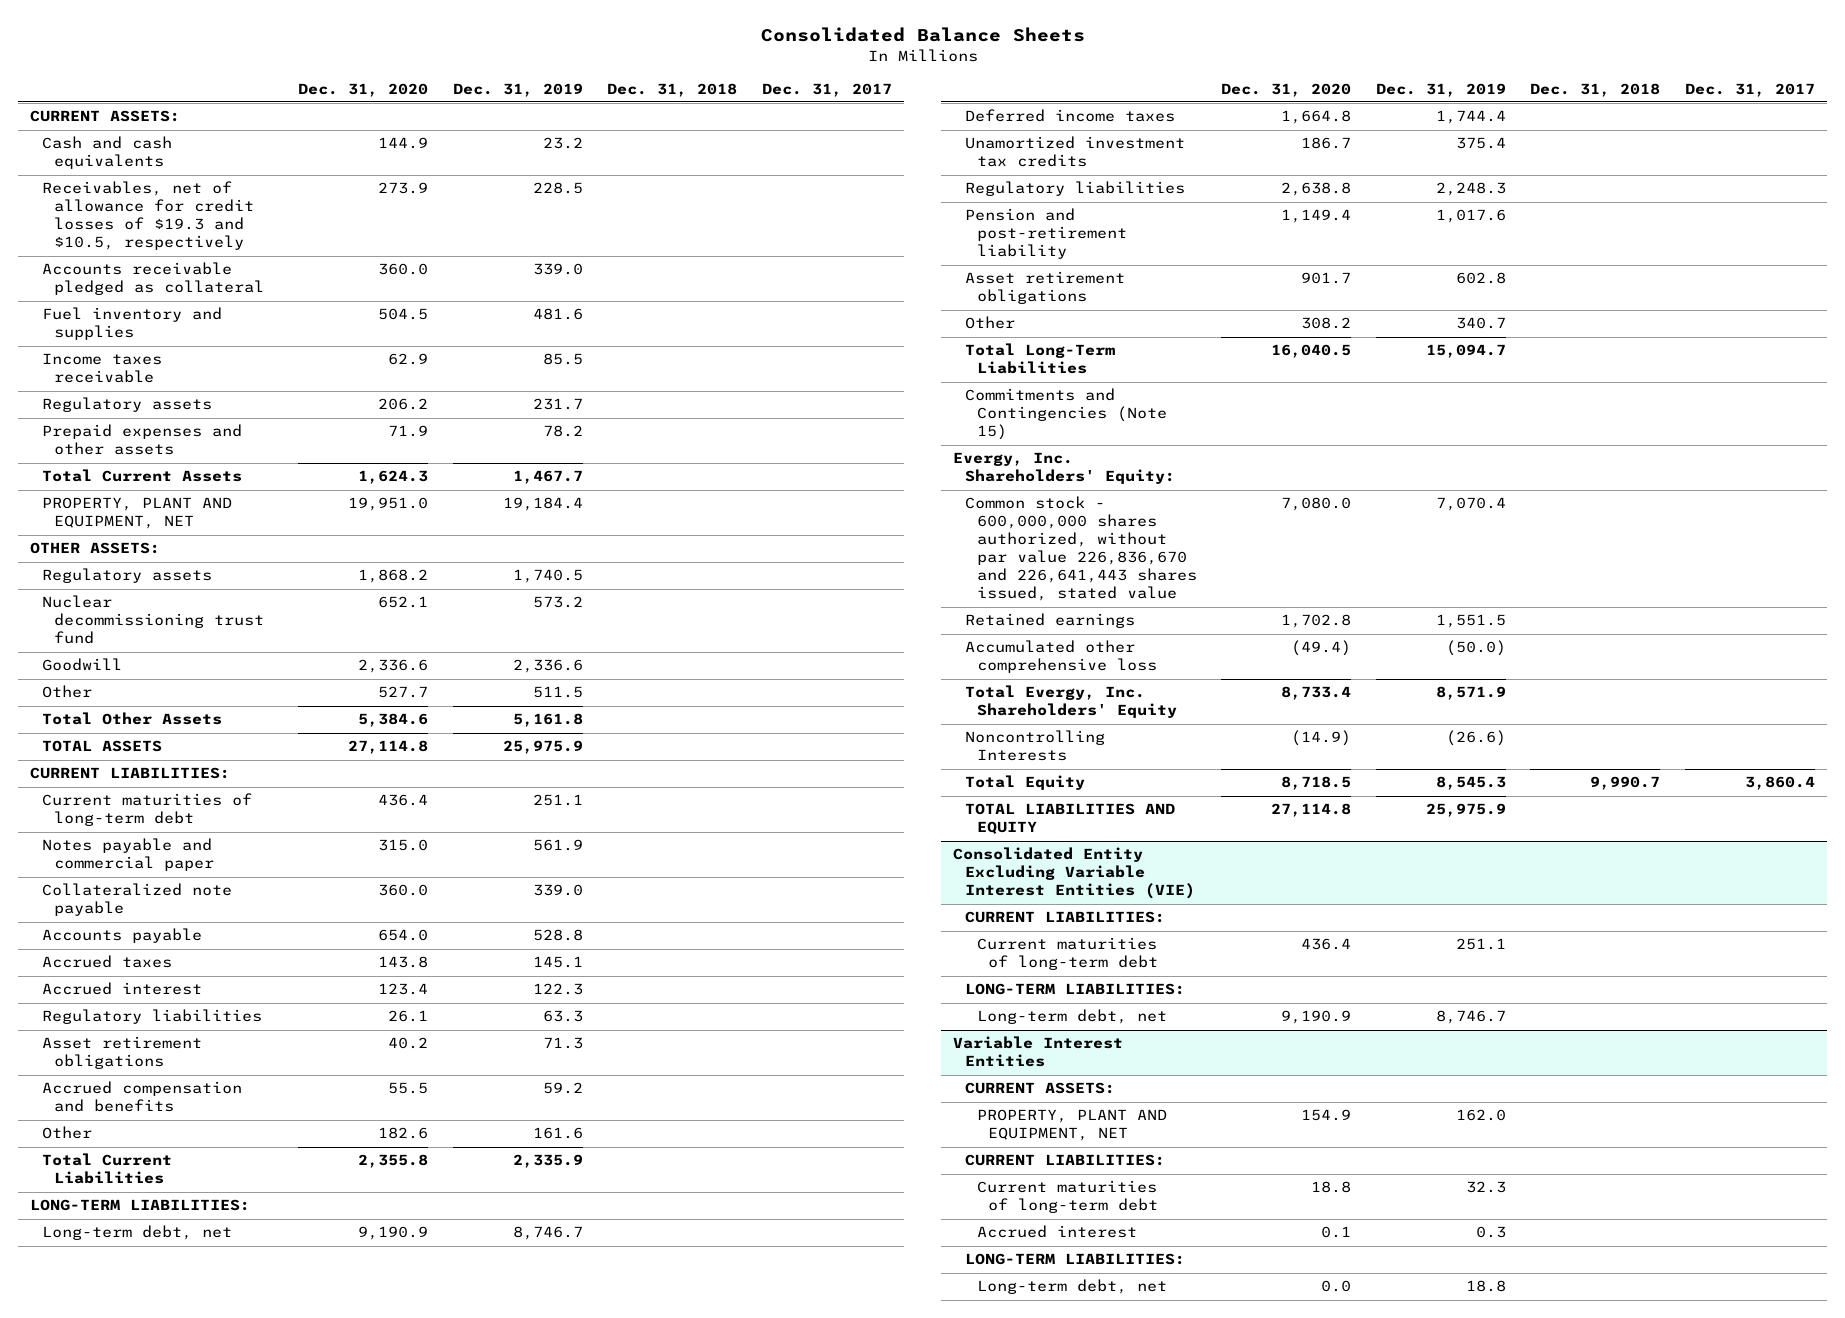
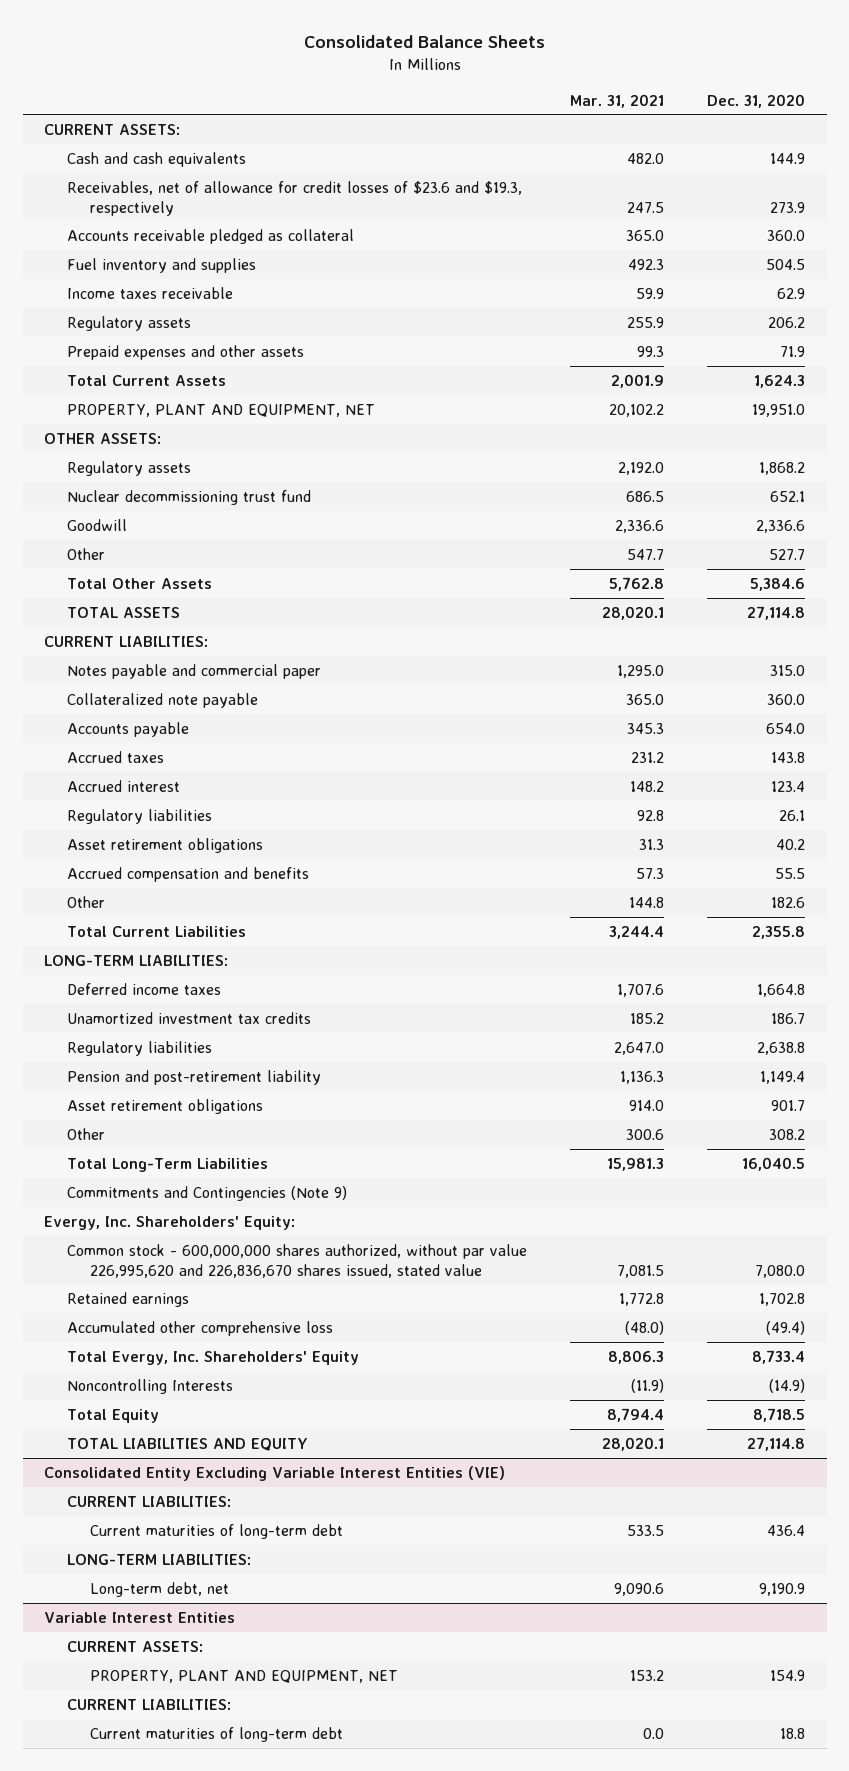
- | Dec. 31, 2020 | Dec. 31, 2019 | Dec. 31, 2018 | Dec. 31, 2017
+ | Mar. 31, 2021 | Dec. 31, 2020
- Receivables, net of allowance for credit losses of $19.3 and $10.5, respectively | 273.9 | 228.5 | |
+ Receivables, net of allowance for credit losses of $23.6 and $19.3, respectively | 247.5 | 273.9
- Current maturities of long-term debt | 436.4 | 251.1 | |
- Long-term debt, net | 9,190.9 | 8,746.7 | |
- Commitments and Contingencies (Note 15)
+ Commitments and Contingencies (Note 9)
- Common stock - 600,000,000 shares authorized, without par value 226,836,670 and 226,641,443 shares issued, stated value | 7,080.0 | 7,070.4 | |
+ Common stock - 600,000,000 shares authorized, without par value 226,995,620 and 226,836,670 shares issued, stated value | 7,081.5 | 7,080.0
@ Variable Interest Entities
- Accrued interest | 0.1 | 0.3 | |
- LONG-TERM LIABILITIES:
- Long-term debt, net | 0.0 | 18.8 | |

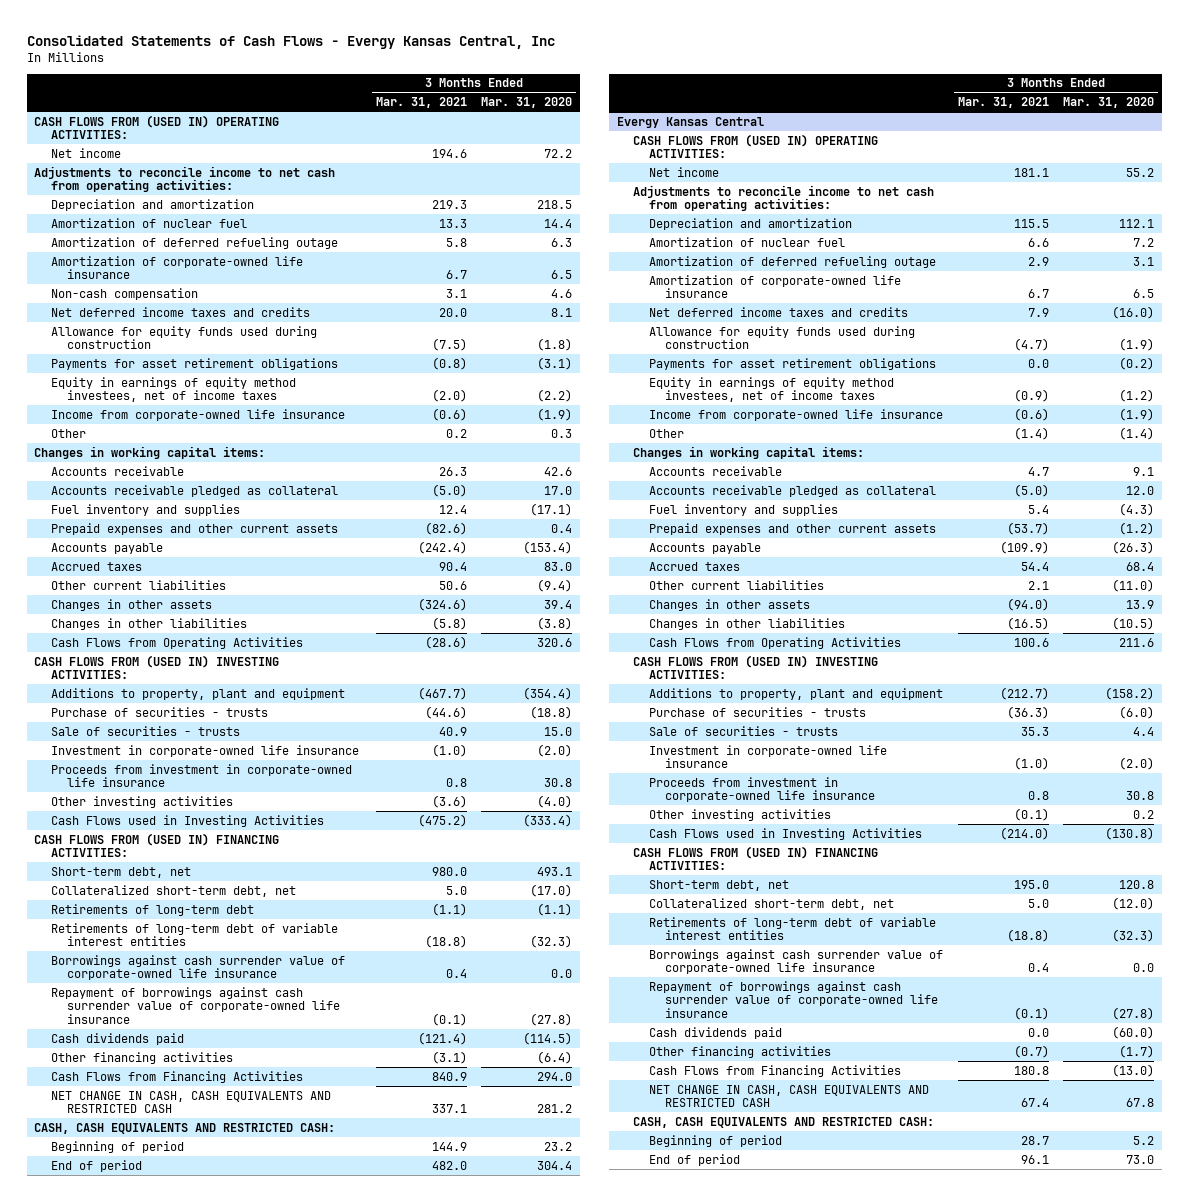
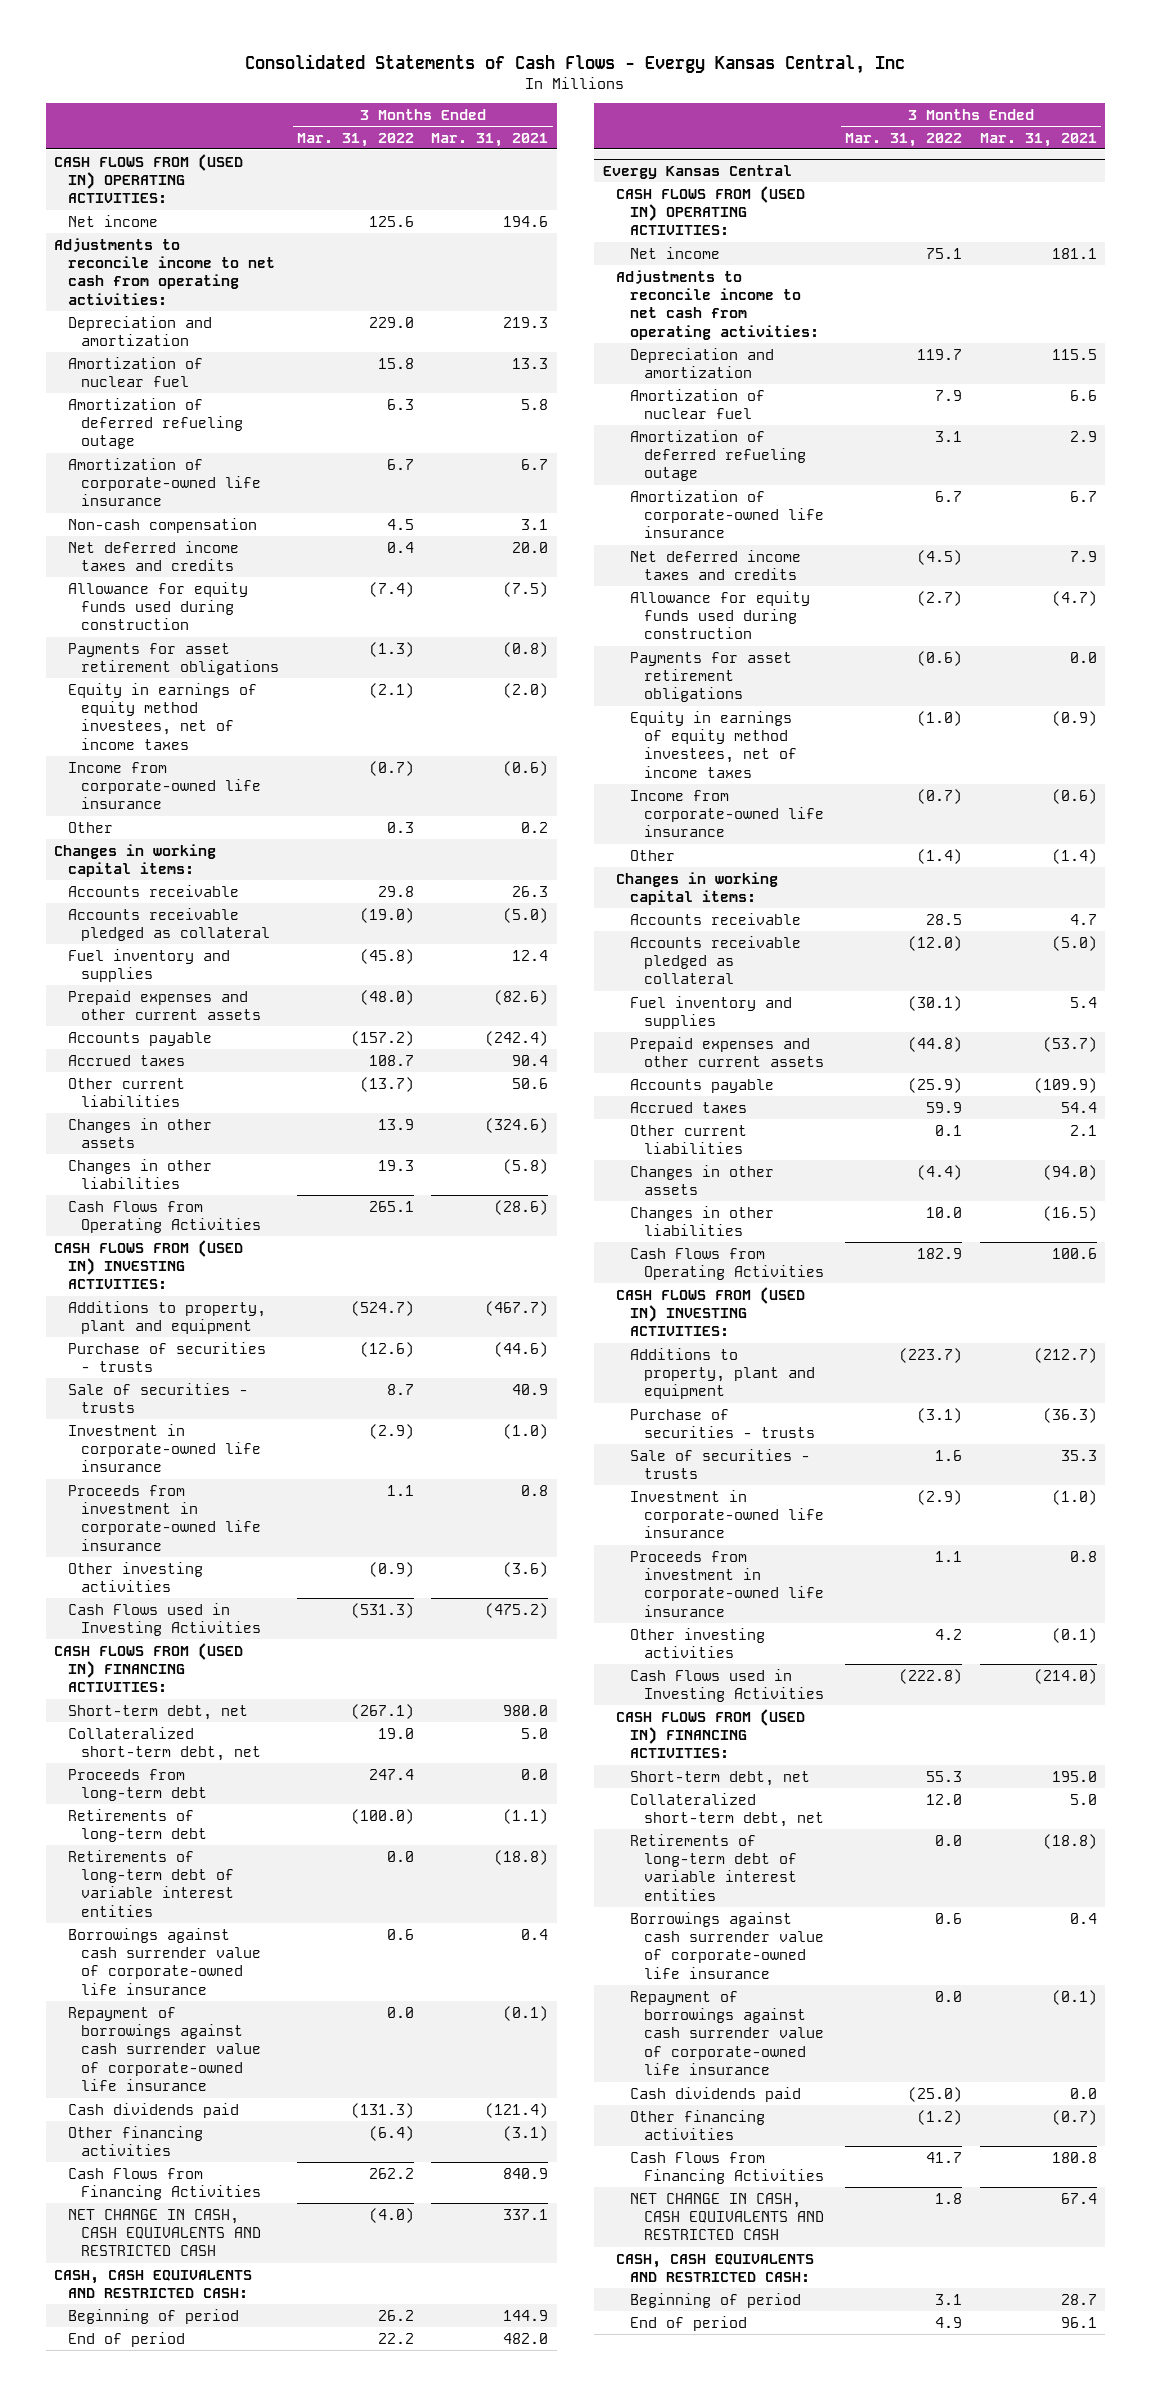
- | 3 Months Ended Mar. 31, 2021 | 3 Months Ended Mar. 31, 2020
+ | 3 Months Ended Mar. 31, 2022 | 3 Months Ended Mar. 31, 2021
+ Proceeds from long-term debt | 247.4 | 0.0

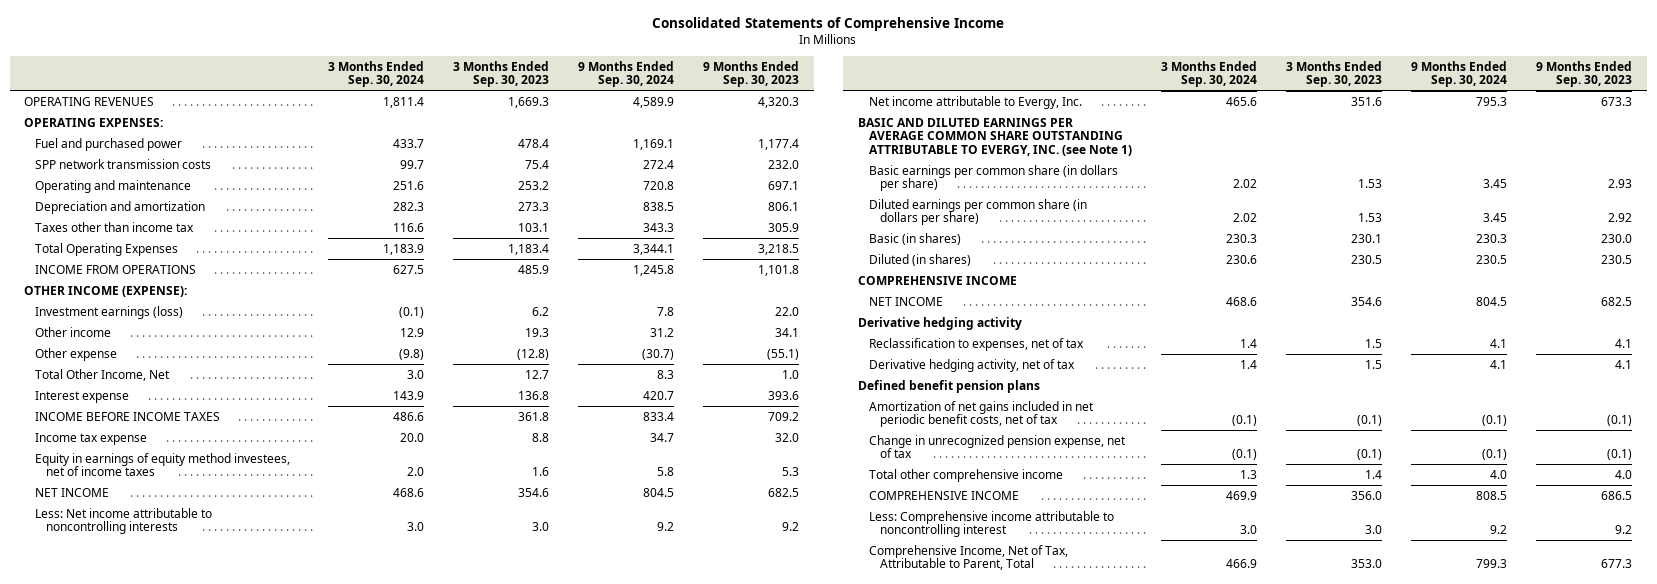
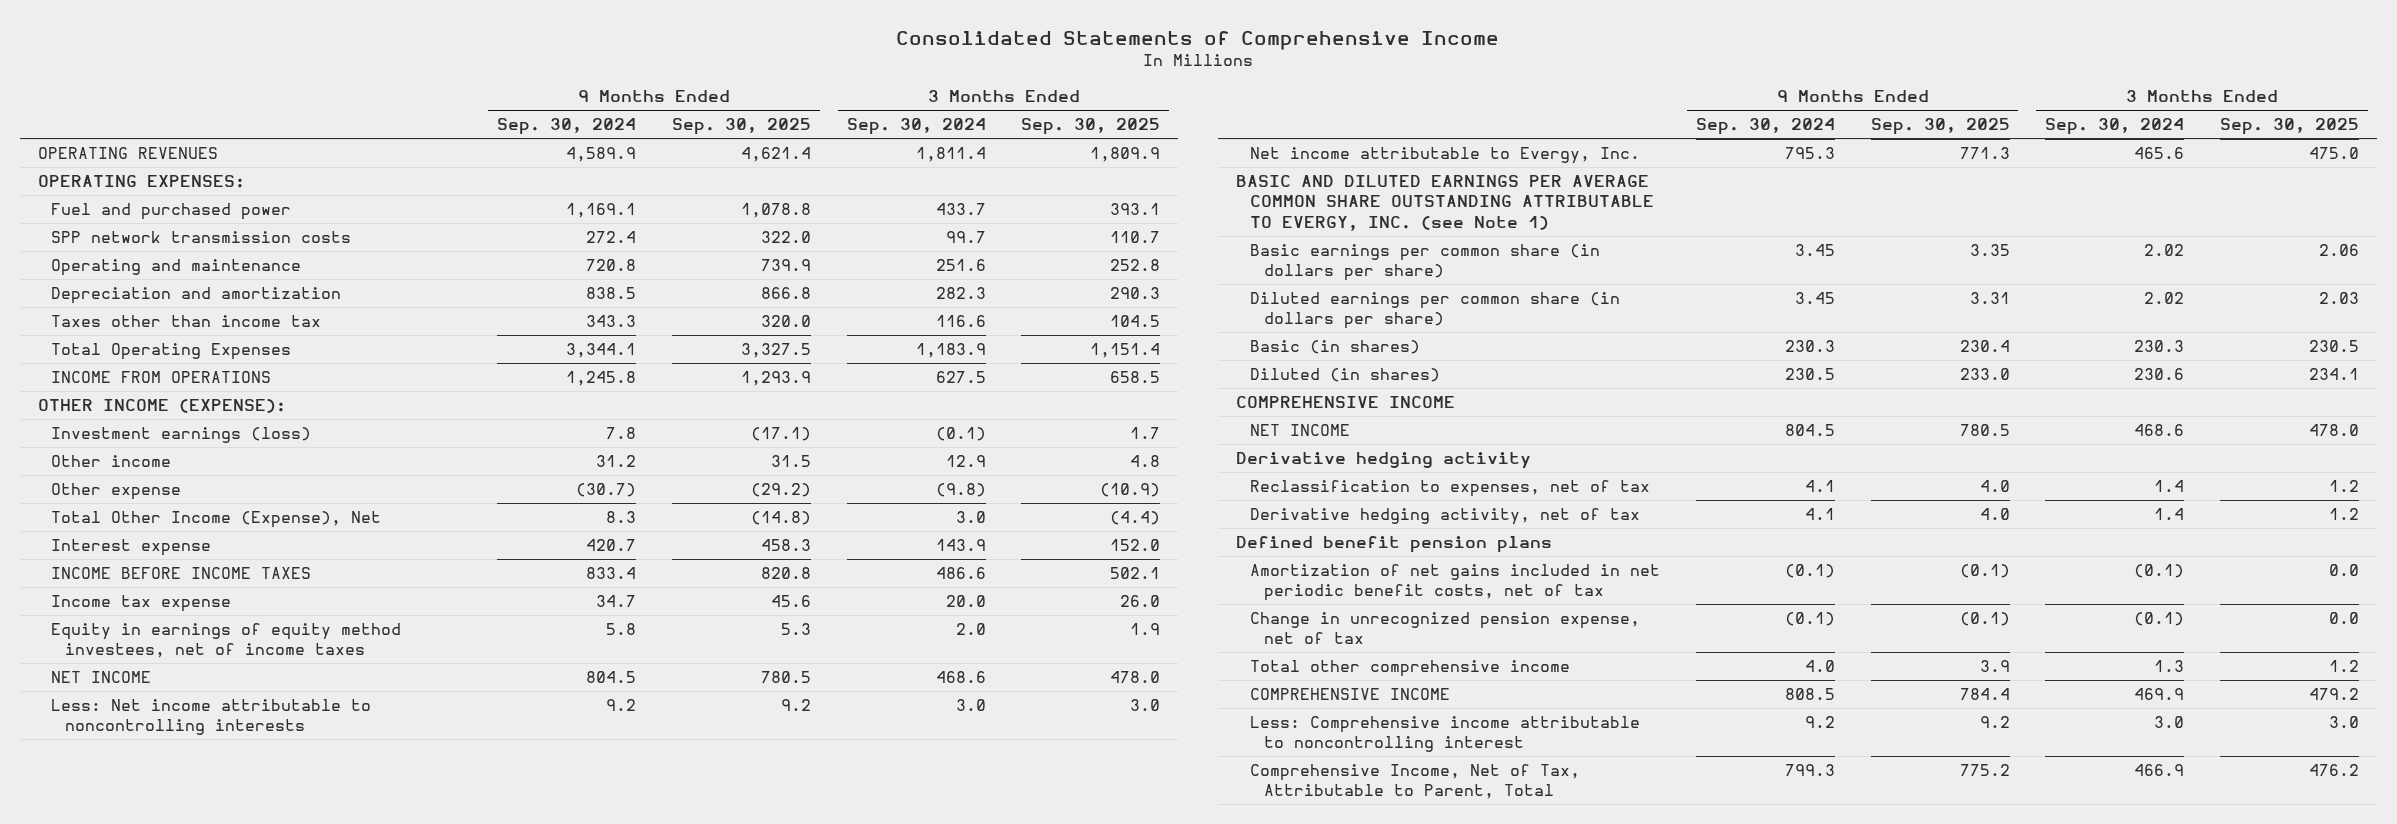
- | 3 Months Ended Sep. 30, 2024 | 3 Months Ended Sep. 30, 2023 | 9 Months Ended Sep. 30, 2024 | 9 Months Ended Sep. 30, 2023
+ | 9 Months Ended Sep. 30, 2024 | 9 Months Ended Sep. 30, 2025 | 3 Months Ended Sep. 30, 2024 | 3 Months Ended Sep. 30, 2025
- Total Other Income, Net | 3.0 | 12.7 | 8.3 | 1.0
+ Total Other Income (Expense), Net | 8.3 | (14.8) | 3.0 | (4.4)

